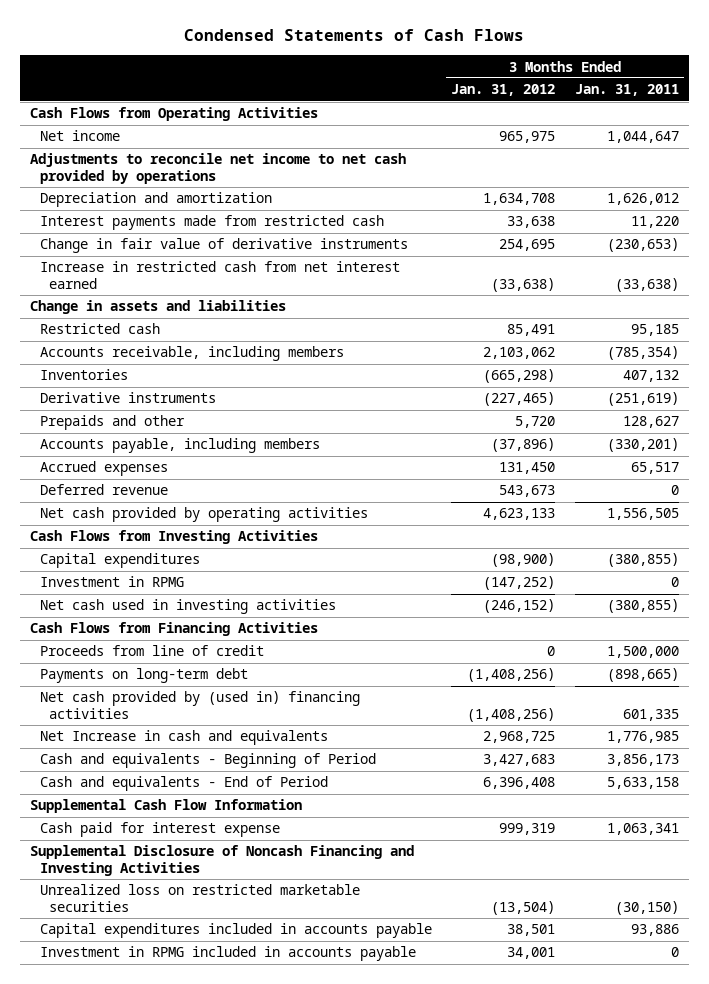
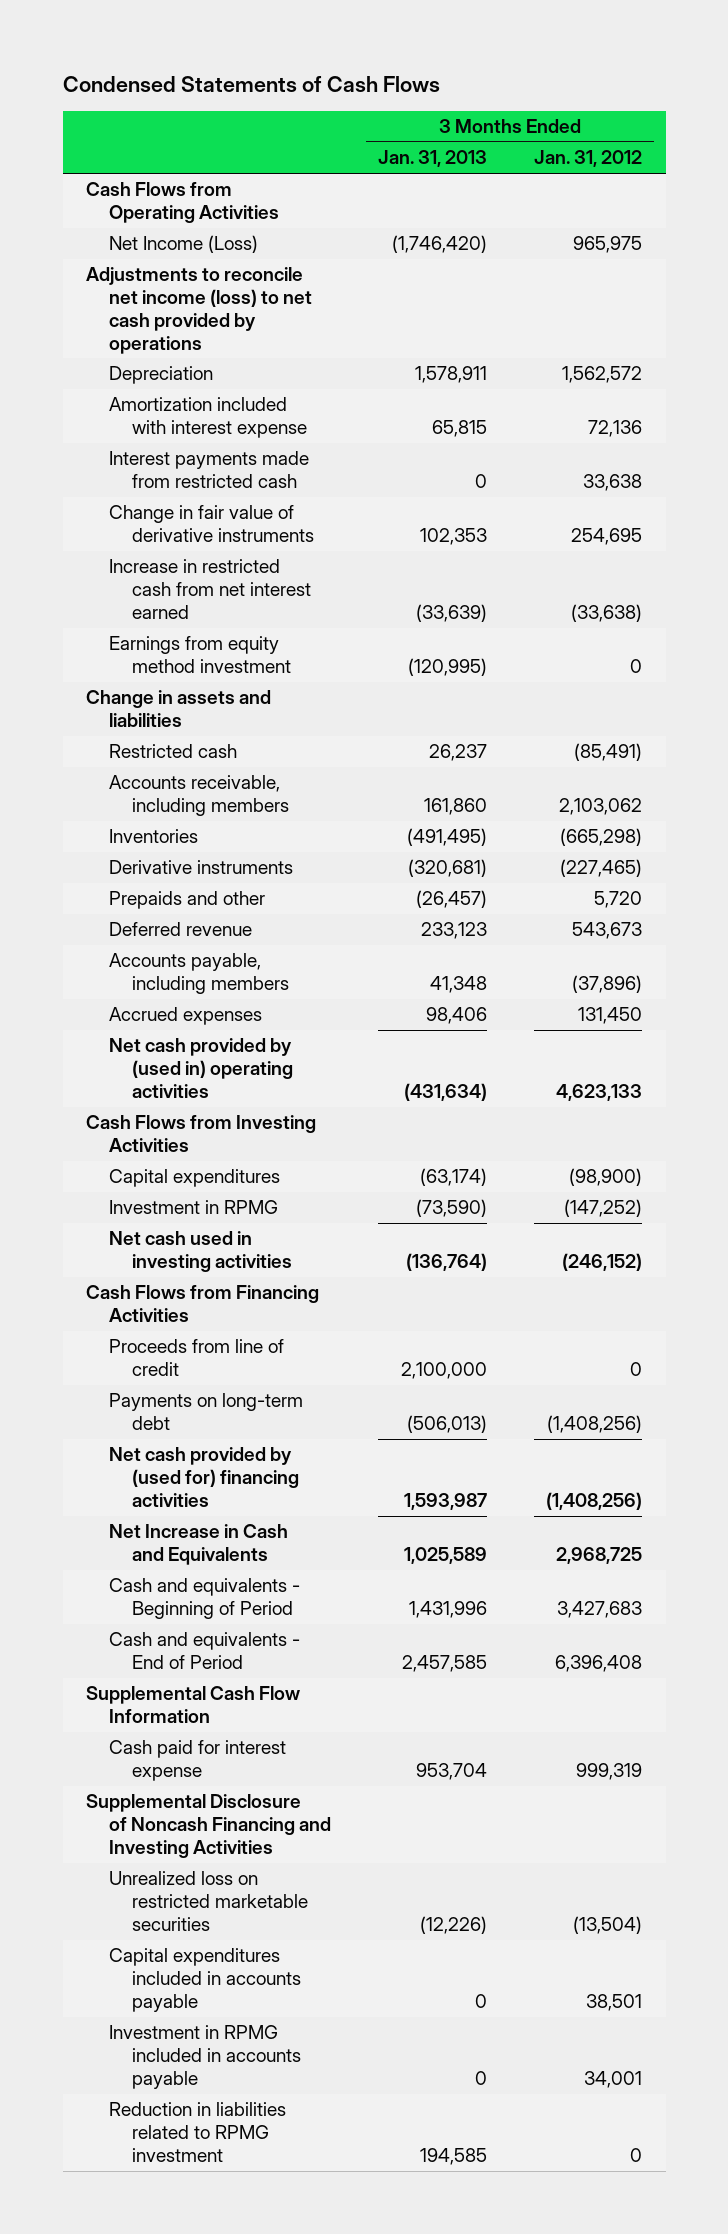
- | 3 Months Ended Jan. 31, 2012 | 3 Months Ended Jan. 31, 2011
+ | 3 Months Ended Jan. 31, 2013 | 3 Months Ended Jan. 31, 2012
- Net income | 965,975 | 1,044,647
- Adjustments to reconcile net income to net cash provided by operations
- Depreciation and amortization | 1,634,708 | 1,626,012
+ Net Income (Loss) | (1,746,420) | 965,975
+ Adjustments to reconcile net income (loss) to net cash provided by operations
+ Depreciation | 1,578,911 | 1,562,572
+ Amortization included with interest expense | 65,815 | 72,136
+ Earnings from equity method investment | (120,995) | 0
- Restricted cash | 85,491 | 95,185
+ Restricted cash | 26,237 | (85,491)
moved up: Deferred revenue | 233,123 | 543,673
- Net cash provided by operating activities | 4,623,133 | 1,556,505
+ Net cash provided by (used in) operating activities | (431,634) | 4,623,133
- Net cash provided by (used in) financing activities | (1,408,256) | 601,335
- Net Increase in cash and equivalents | 2,968,725 | 1,776,985
+ Net cash provided by (used for) financing activities | 1,593,987 | (1,408,256)
+ Net Increase in Cash and Equivalents | 1,025,589 | 2,968,725
+ Reduction in liabilities related to RPMG investment | 194,585 | 0

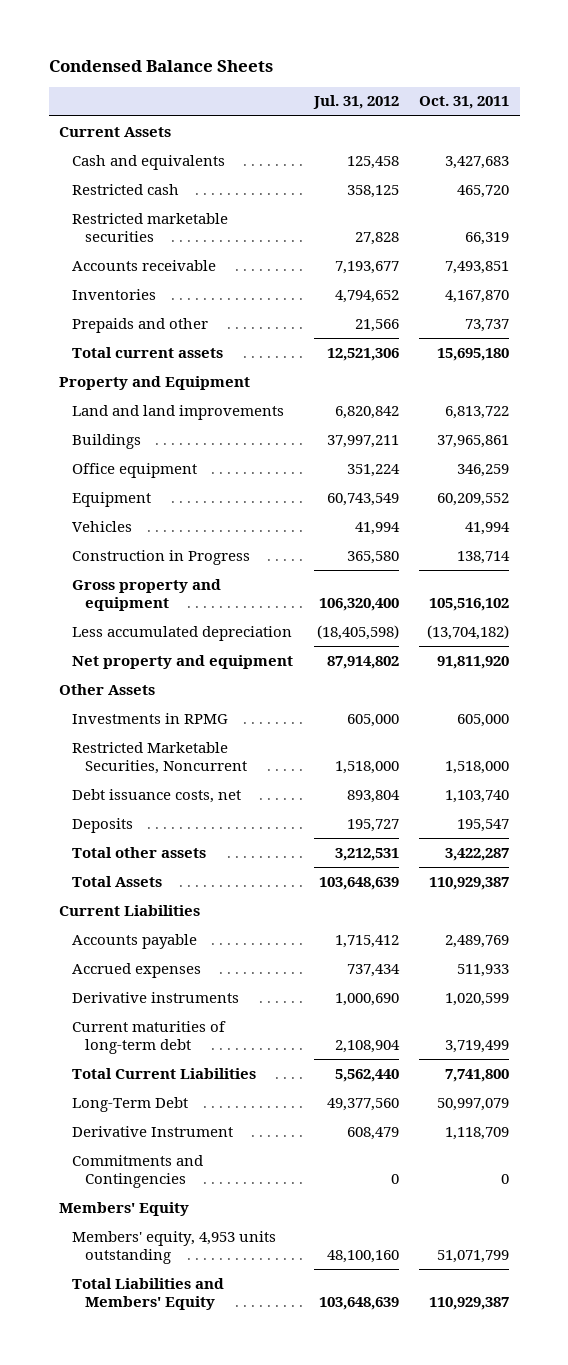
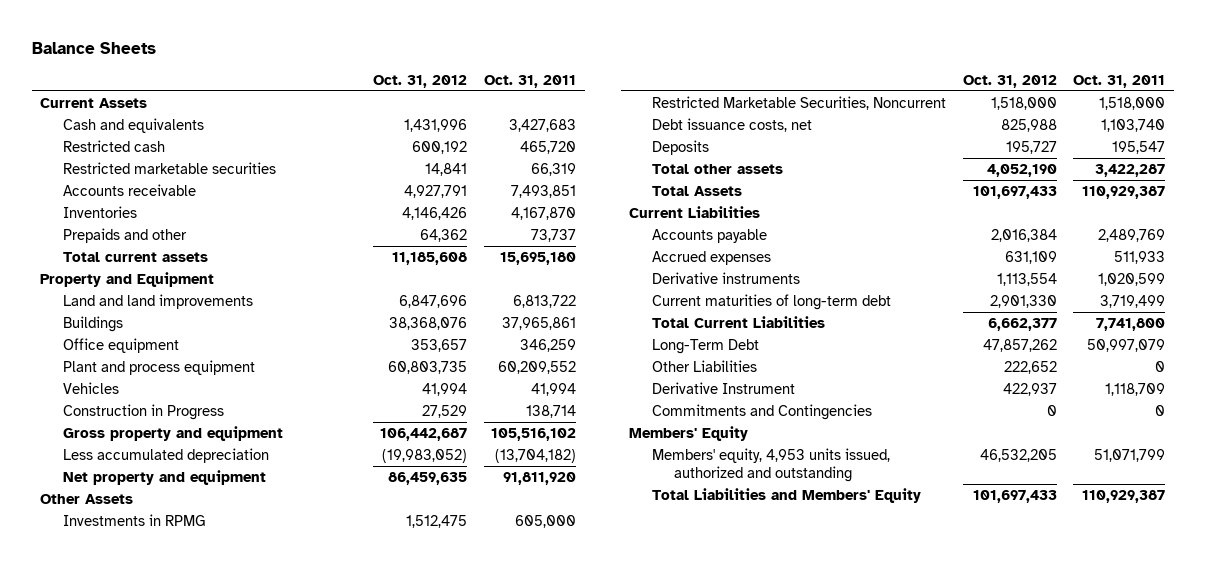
- Condensed Balance Sheets
+ Balance Sheets
- | Jul. 31, 2012 | Oct. 31, 2011
+ | Oct. 31, 2012 | Oct. 31, 2011
- Equipment | 60,743,549 | 60,209,552
+ Plant and process equipment | 60,803,735 | 60,209,552
+ Other Liabilities | 222,652 | 0
- Members' equity, 4,953 units outstanding | 48,100,160 | 51,071,799
+ Members' equity, 4,953 units issued, authorized and outstanding | 46,532,205 | 51,071,799

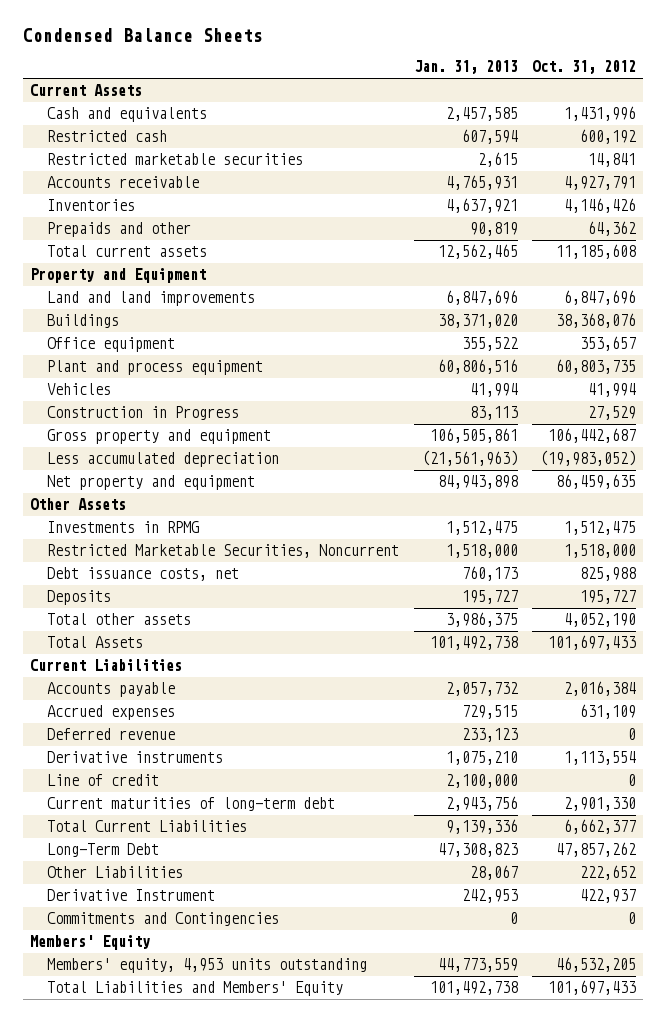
- Balance Sheets
+ Condensed Balance Sheets
- | Oct. 31, 2012 | Oct. 31, 2011
+ | Jan. 31, 2013 | Oct. 31, 2012
+ Deferred revenue | 233,123 | 0
+ Line of credit | 2,100,000 | 0
- Members' equity, 4,953 units issued, authorized and outstanding | 46,532,205 | 51,071,799
+ Members' equity, 4,953 units outstanding | 44,773,559 | 46,532,205

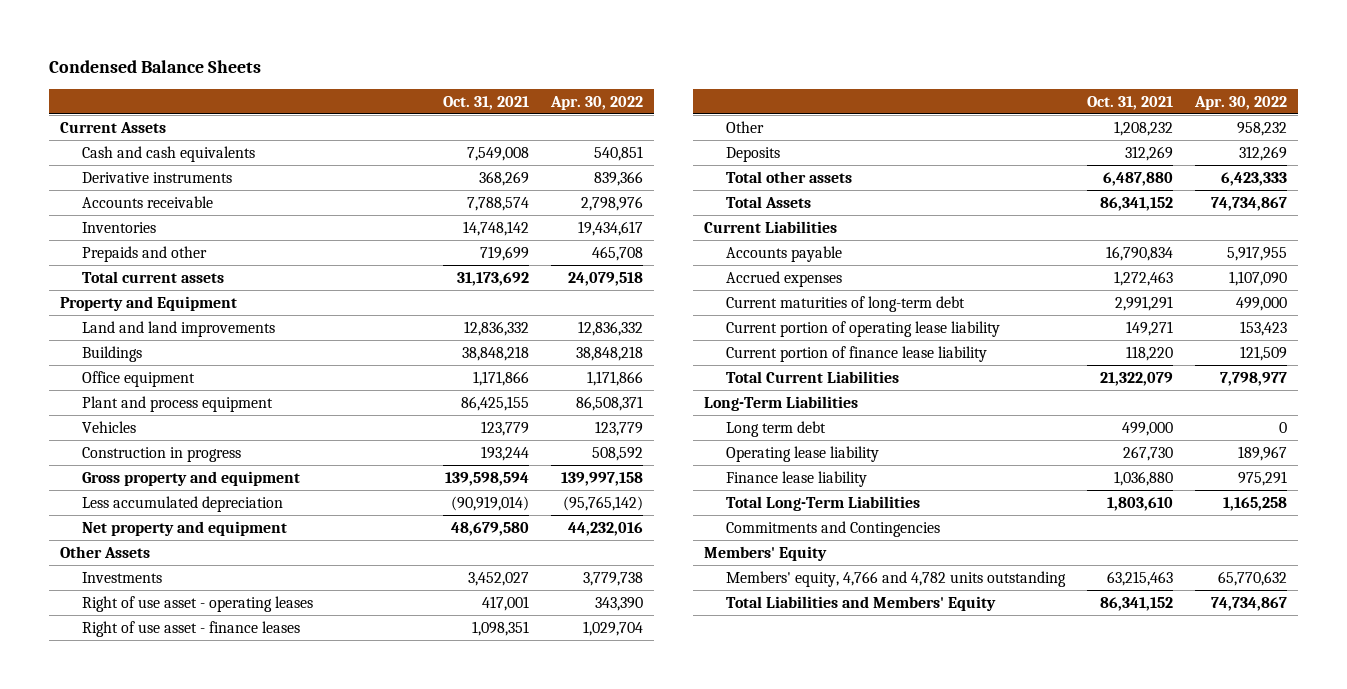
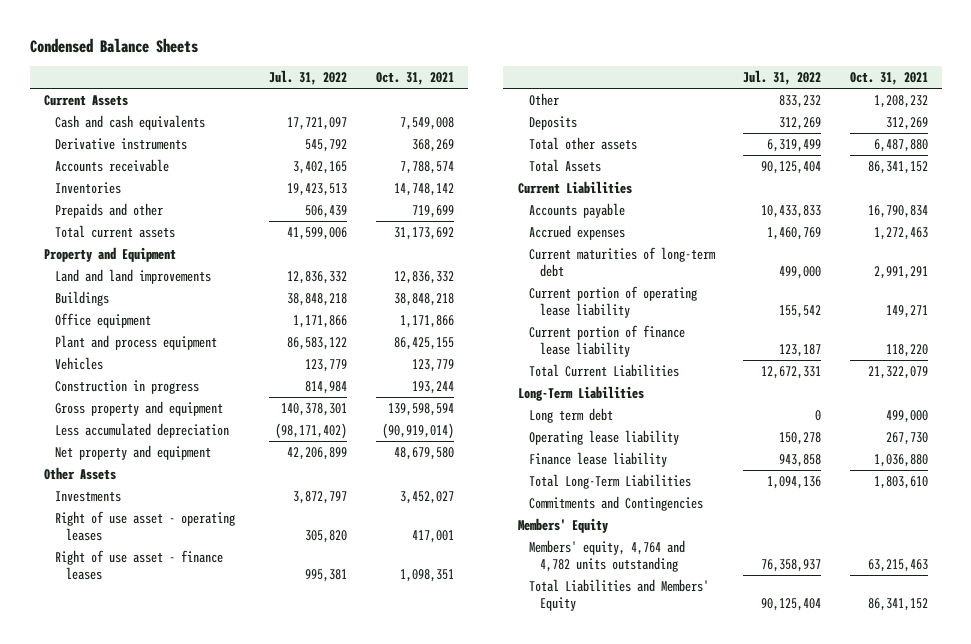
- | Oct. 31, 2021 | Apr. 30, 2022
+ | Jul. 31, 2022 | Oct. 31, 2021
- Members' equity, 4,766 and 4,782 units outstanding | 63,215,463 | 65,770,632
+ Members' equity, 4,764 and 4,782 units outstanding | 76,358,937 | 63,215,463

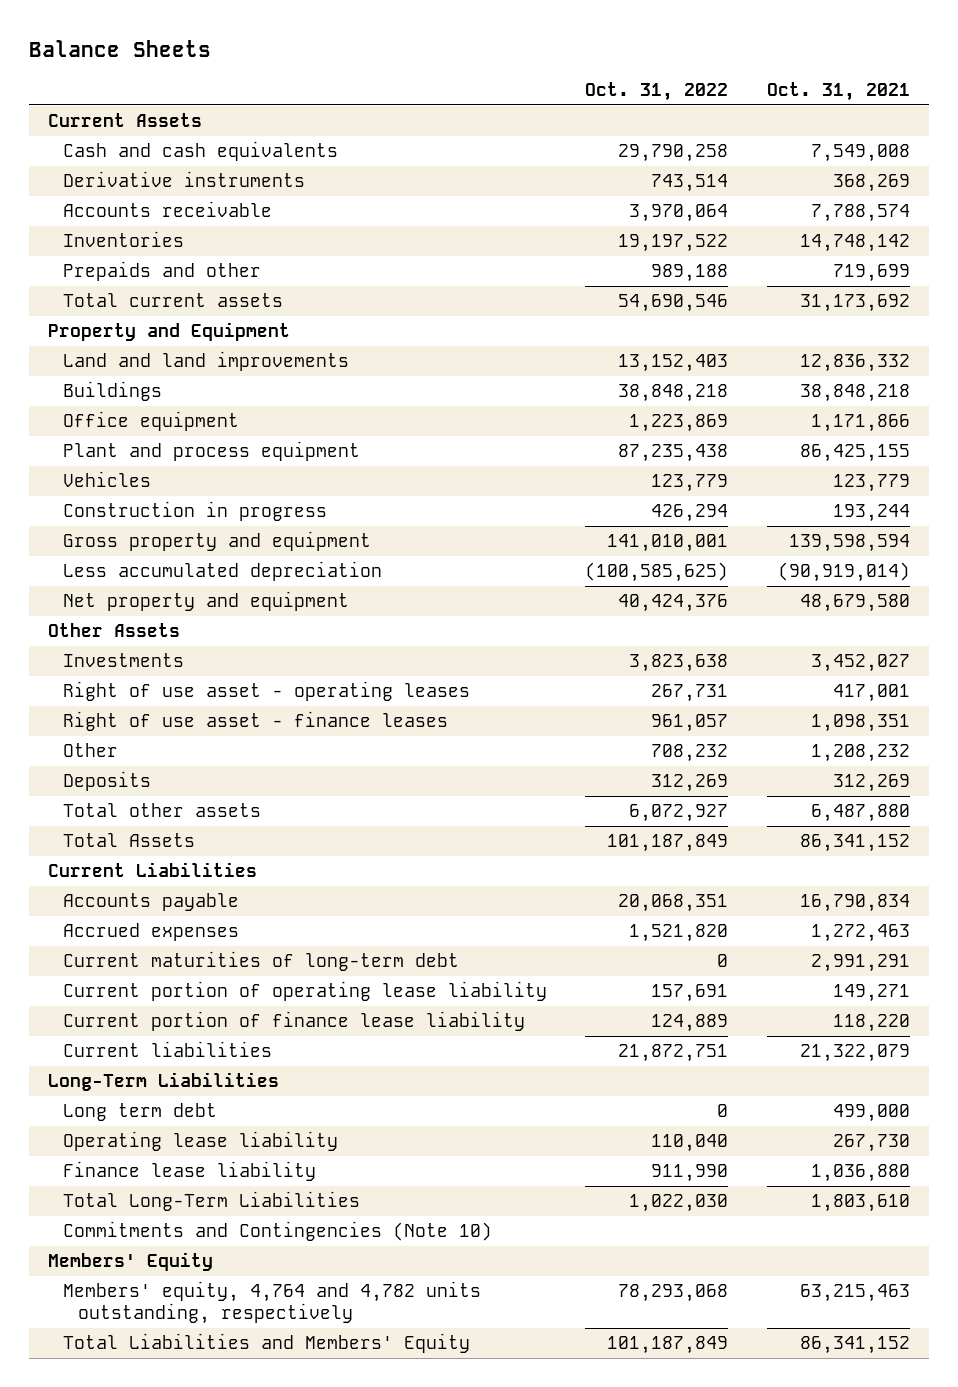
- Condensed Balance Sheets
+ Balance Sheets
- | Jul. 31, 2022 | Oct. 31, 2021
+ | Oct. 31, 2022 | Oct. 31, 2021
- Total Current Liabilities | 12,672,331 | 21,322,079
+ Current liabilities | 21,872,751 | 21,322,079
- Commitments and Contingencies
+ Commitments and Contingencies (Note 10)
- Members' equity, 4,764 and 4,782 units outstanding | 76,358,937 | 63,215,463
+ Members' equity, 4,764 and 4,782 units outstanding, respectively | 78,293,068 | 63,215,463

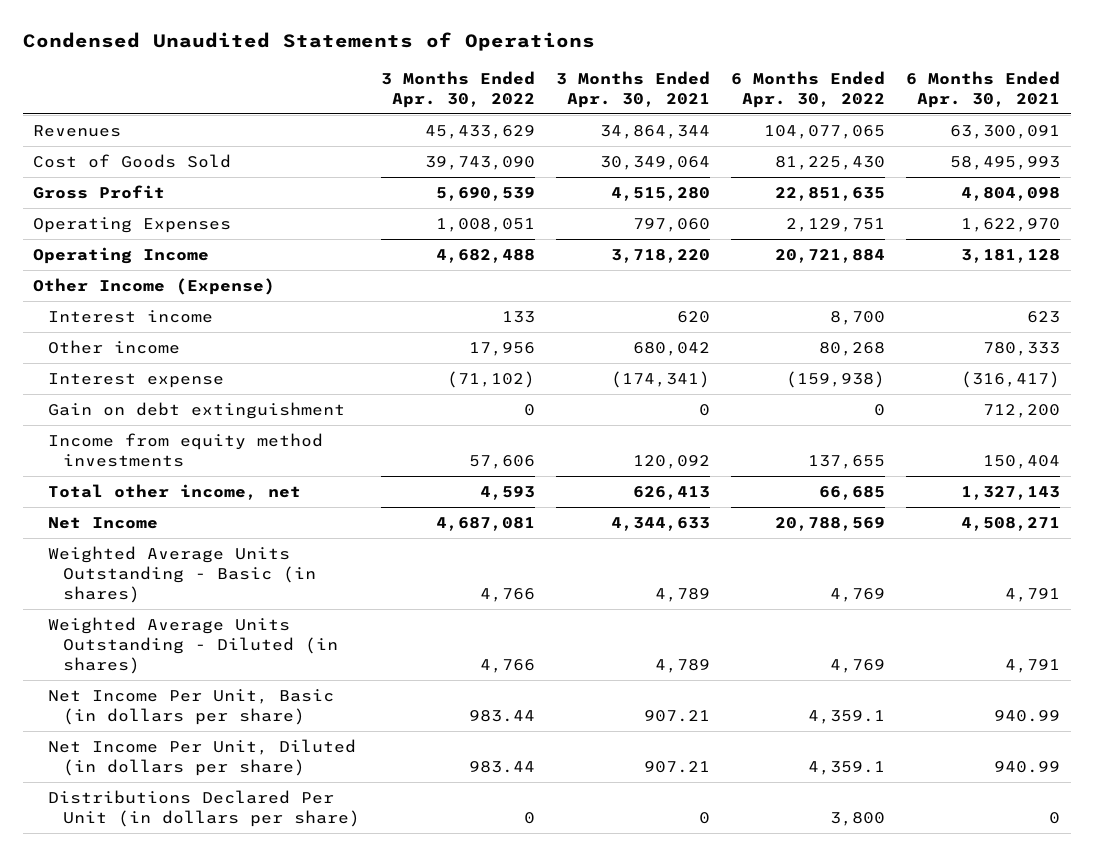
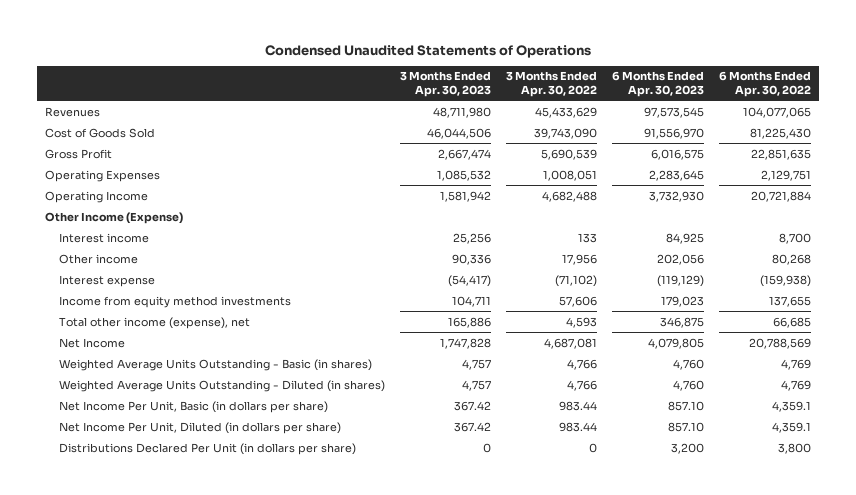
- | 3 Months Ended Apr. 30, 2022 | 3 Months Ended Apr. 30, 2021 | 6 Months Ended Apr. 30, 2022 | 6 Months Ended Apr. 30, 2021
+ | 3 Months Ended Apr. 30, 2023 | 3 Months Ended Apr. 30, 2022 | 6 Months Ended Apr. 30, 2023 | 6 Months Ended Apr. 30, 2022
- Gain on debt extinguishment | 0 | 0 | 0 | 712,200
- Total other income, net | 4,593 | 626,413 | 66,685 | 1,327,143
+ Total other income (expense), net | 165,886 | 4,593 | 346,875 | 66,685

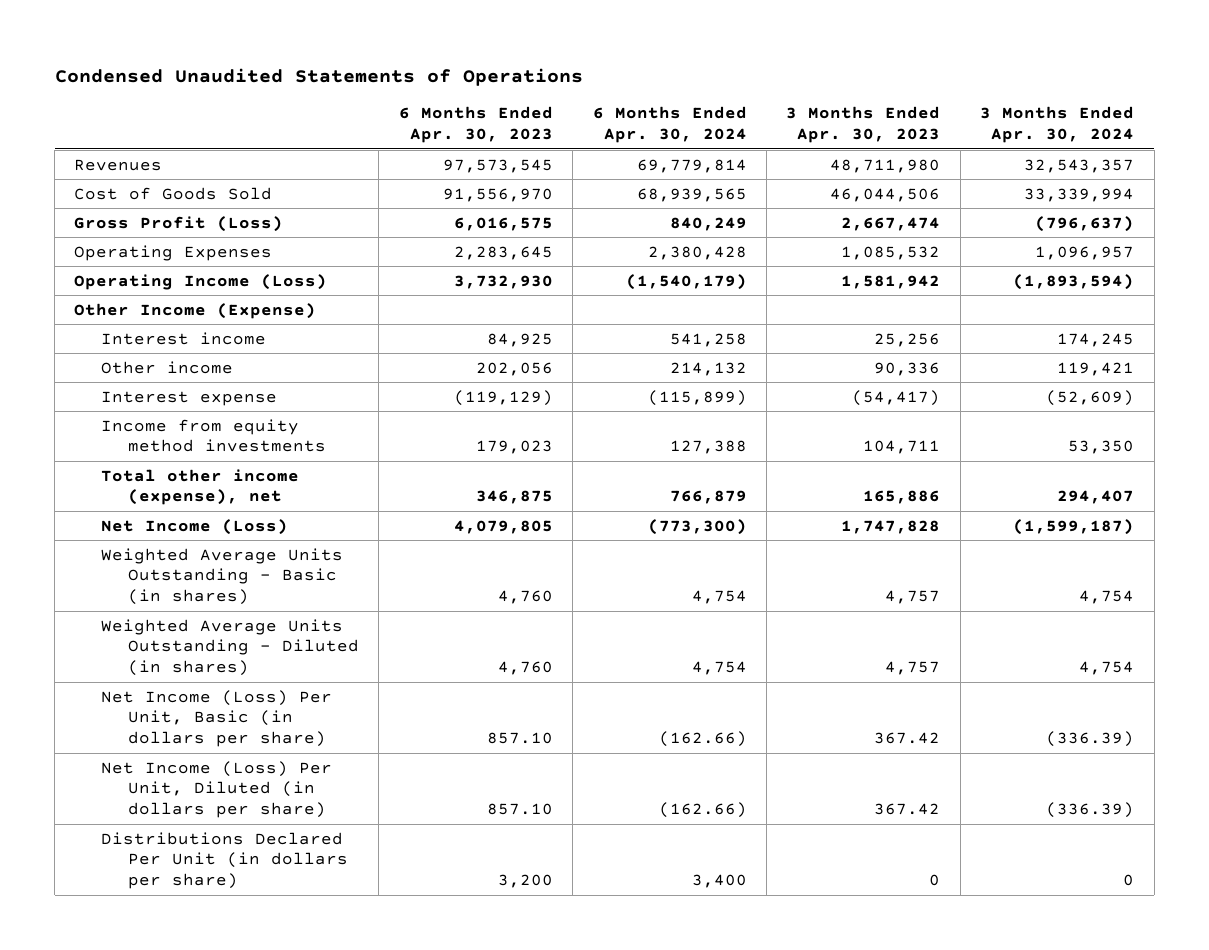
- | 3 Months Ended Apr. 30, 2023 | 3 Months Ended Apr. 30, 2022 | 6 Months Ended Apr. 30, 2023 | 6 Months Ended Apr. 30, 2022
+ | 6 Months Ended Apr. 30, 2023 | 6 Months Ended Apr. 30, 2024 | 3 Months Ended Apr. 30, 2023 | 3 Months Ended Apr. 30, 2024
- Gross Profit | 2,667,474 | 5,690,539 | 6,016,575 | 22,851,635
+ Gross Profit (Loss) | 6,016,575 | 840,249 | 2,667,474 | (796,637)
- Operating Income | 1,581,942 | 4,682,488 | 3,732,930 | 20,721,884
+ Operating Income (Loss) | 3,732,930 | (1,540,179) | 1,581,942 | (1,893,594)
- Net Income | 1,747,828 | 4,687,081 | 4,079,805 | 20,788,569
+ Net Income (Loss) | 4,079,805 | (773,300) | 1,747,828 | (1,599,187)
- Net Income Per Unit, Basic (in dollars per share) | 367.42 | 983.44 | 857.10 | 4,359.1
- Net Income Per Unit, Diluted (in dollars per share) | 367.42 | 983.44 | 857.10 | 4,359.1
+ Net Income (Loss) Per Unit, Basic (in dollars per share) | 857.10 | (162.66) | 367.42 | (336.39)
+ Net Income (Loss) Per Unit, Diluted (in dollars per share) | 857.10 | (162.66) | 367.42 | (336.39)

